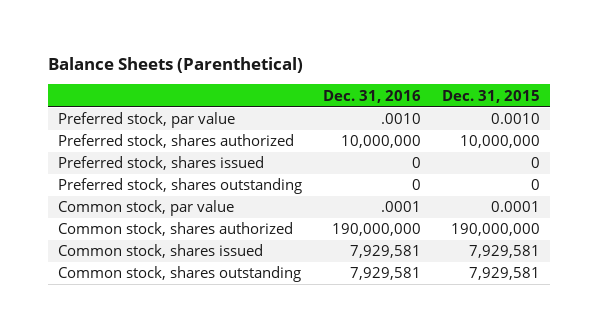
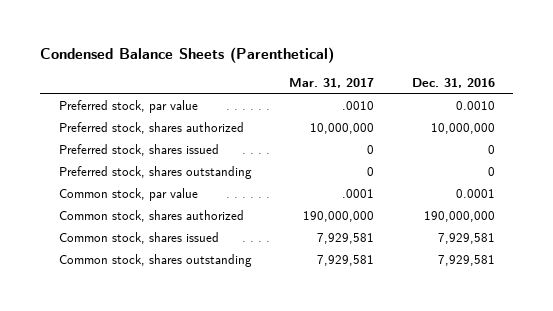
- Balance Sheets (Parenthetical)
+ Condensed Balance Sheets (Parenthetical)
- | Dec. 31, 2016 | Dec. 31, 2015
+ | Mar. 31, 2017 | Dec. 31, 2016
- Preferred stock, par value | .0010 | 0.0010
+ Preferred stock, par value | .0010 | 0.0010
- Common stock, par value | .0001 | 0.0001
+ Common stock, par value | .0001 | 0.0001

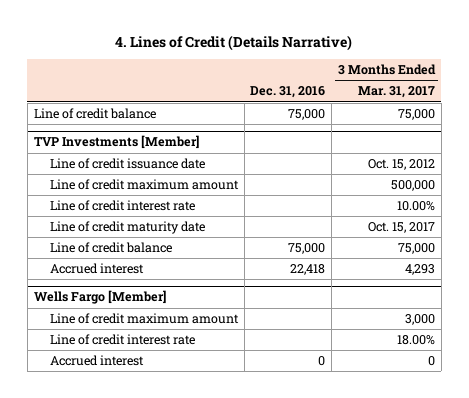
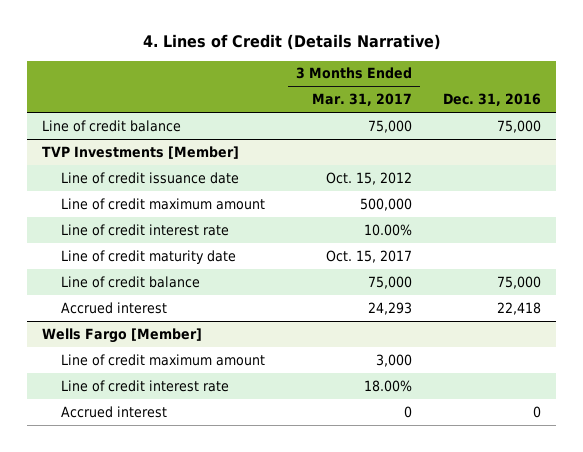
- | Dec. 31, 2016 | 3 Months Ended Mar. 31, 2017
+ | 3 Months Ended Mar. 31, 2017 | Dec. 31, 2016
@ TVP Investments [Member]
- Accrued interest | 22,418 | 4,293
+ Accrued interest | 24,293 | 22,418

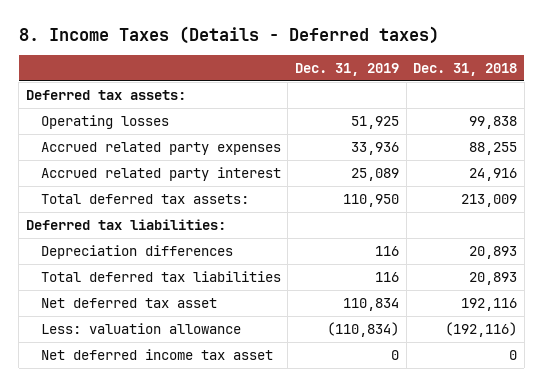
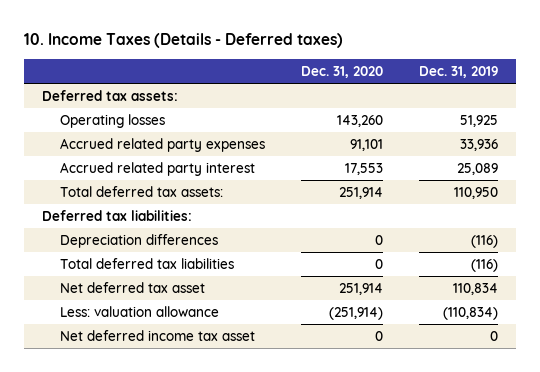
- 8. Income Taxes (Details - Deferred taxes)
+ 10. Income Taxes (Details - Deferred taxes)
- | Dec. 31, 2019 | Dec. 31, 2018
+ | Dec. 31, 2020 | Dec. 31, 2019
- Depreciation differences | 116 | 20,893
- Total deferred tax liabilities | 116 | 20,893
+ Depreciation differences | 0 | (116)
+ Total deferred tax liabilities | 0 | (116)

